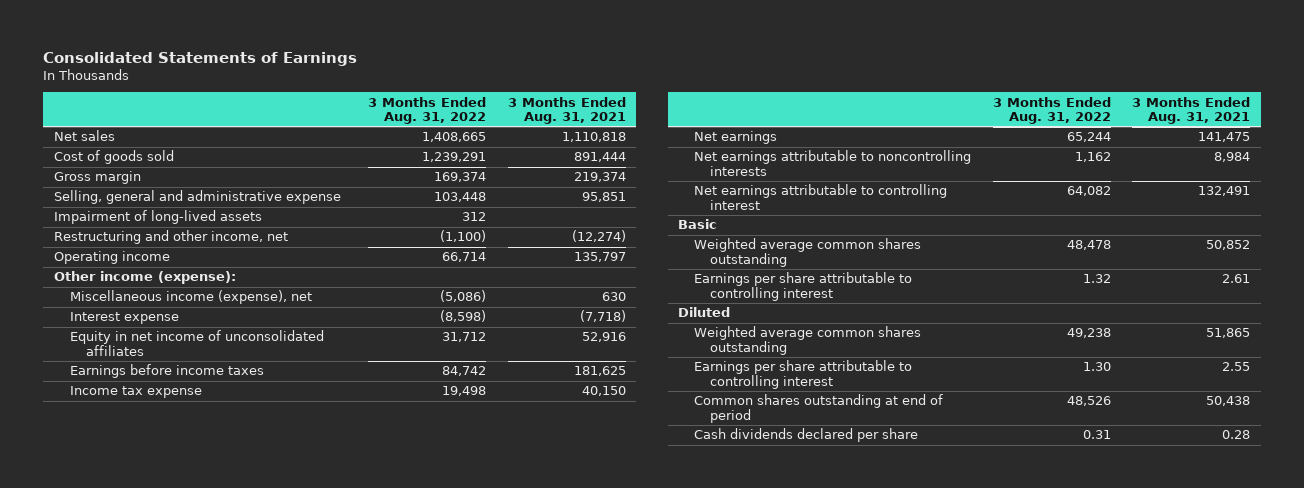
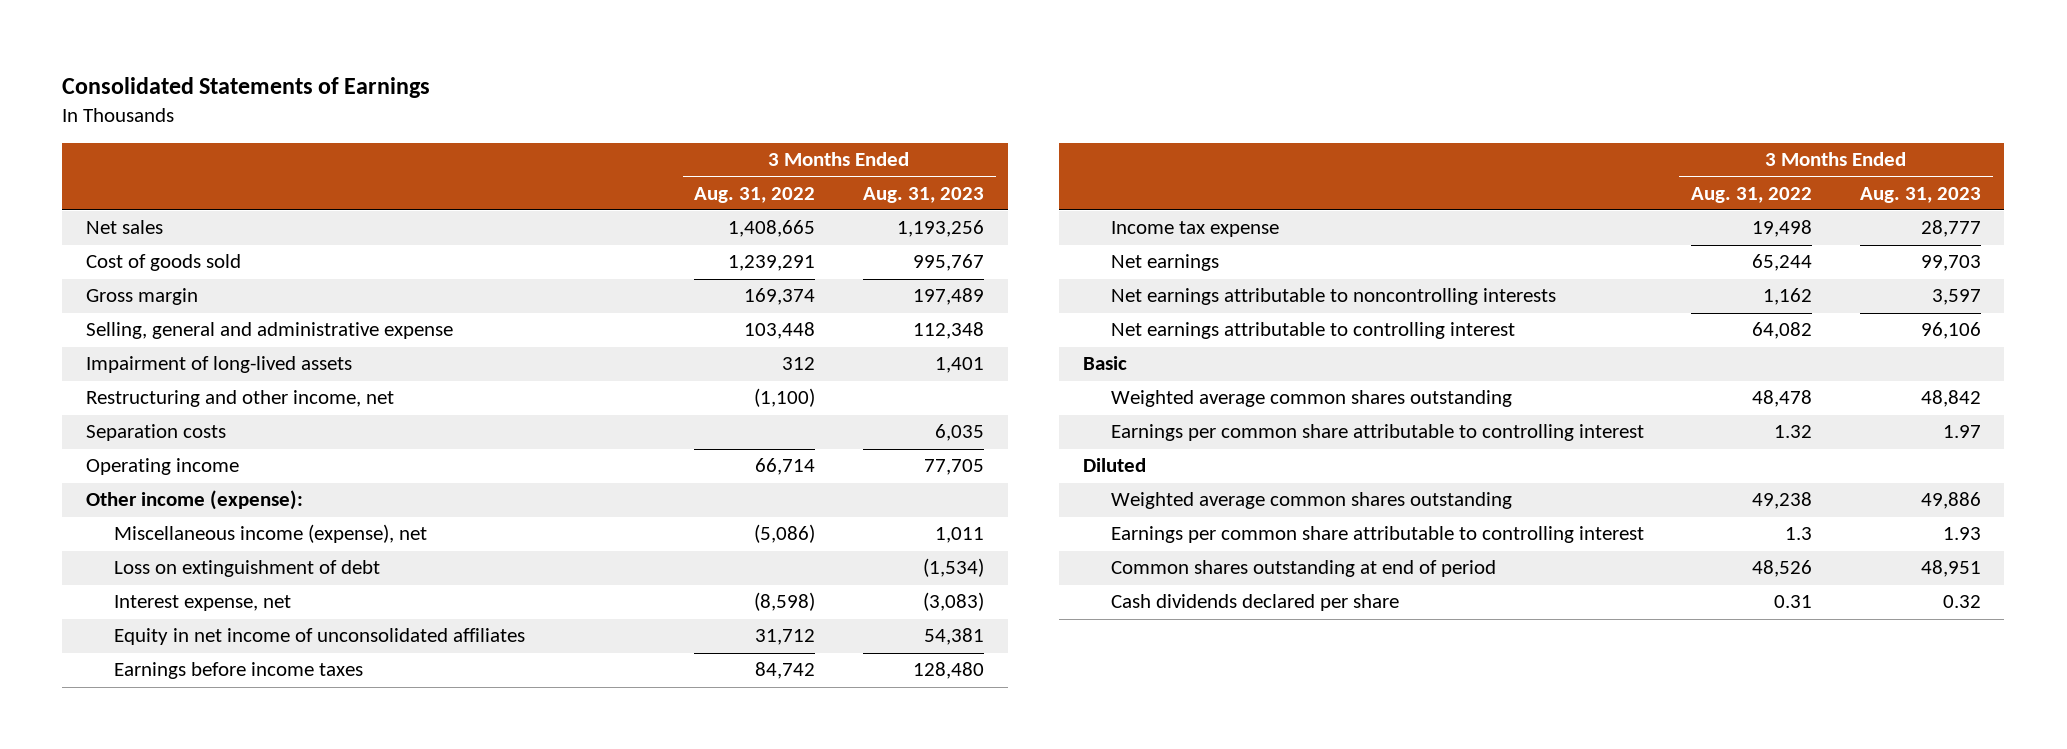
- | 3 Months Ended Aug. 31, 2022 | 3 Months Ended Aug. 31, 2021
+ | 3 Months Ended Aug. 31, 2022 | 3 Months Ended Aug. 31, 2023
+ Separation costs | | 6,035
- Interest expense | (8,598) | (7,718)
+ Loss on extinguishment of debt | | (1,534)
+ Interest expense, net | (8,598) | (3,083)
- Earnings per share attributable to controlling interest | 1.32 | 2.61
+ Earnings per common share attributable to controlling interest | 1.32 | 1.97
- Earnings per share attributable to controlling interest | 1.30 | 2.55
+ Earnings per common share attributable to controlling interest | 1.3 | 1.93

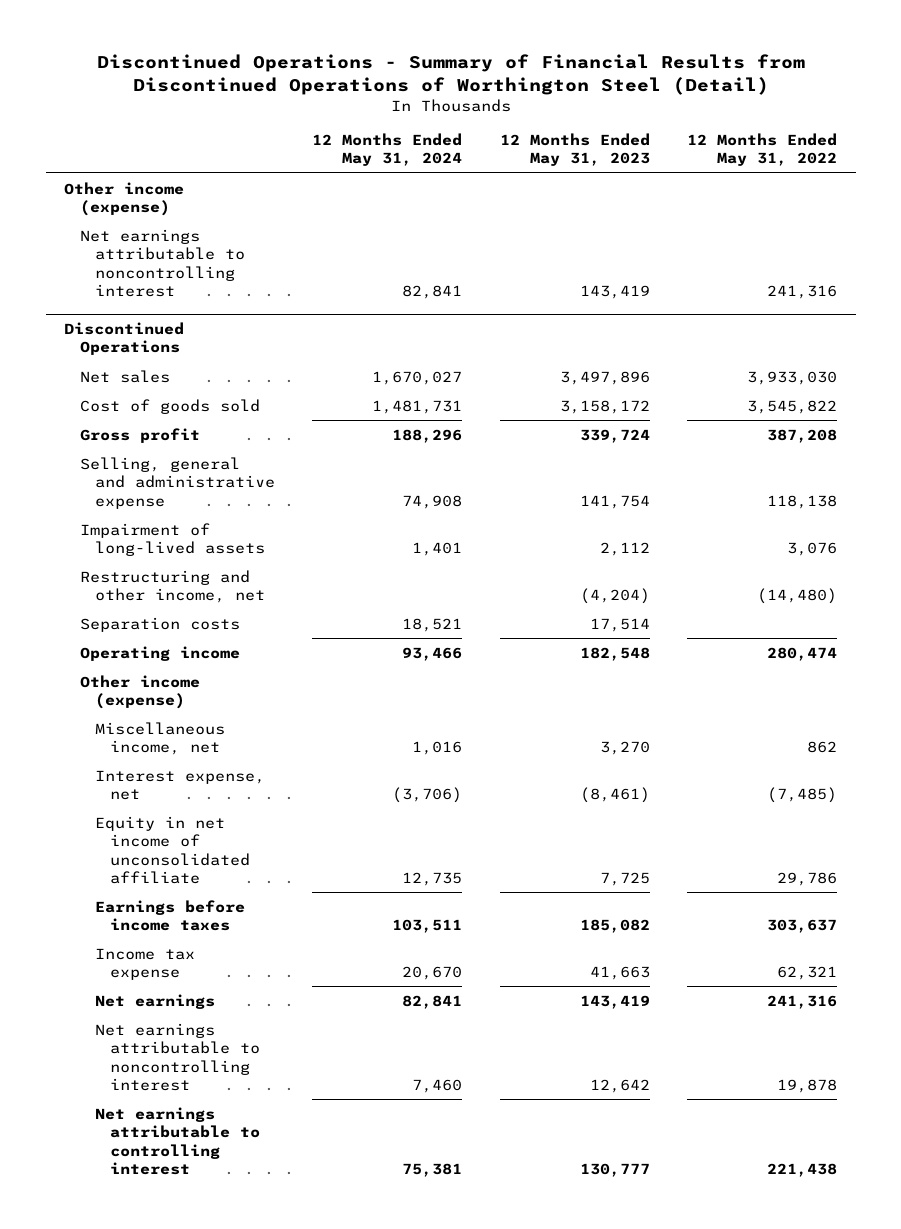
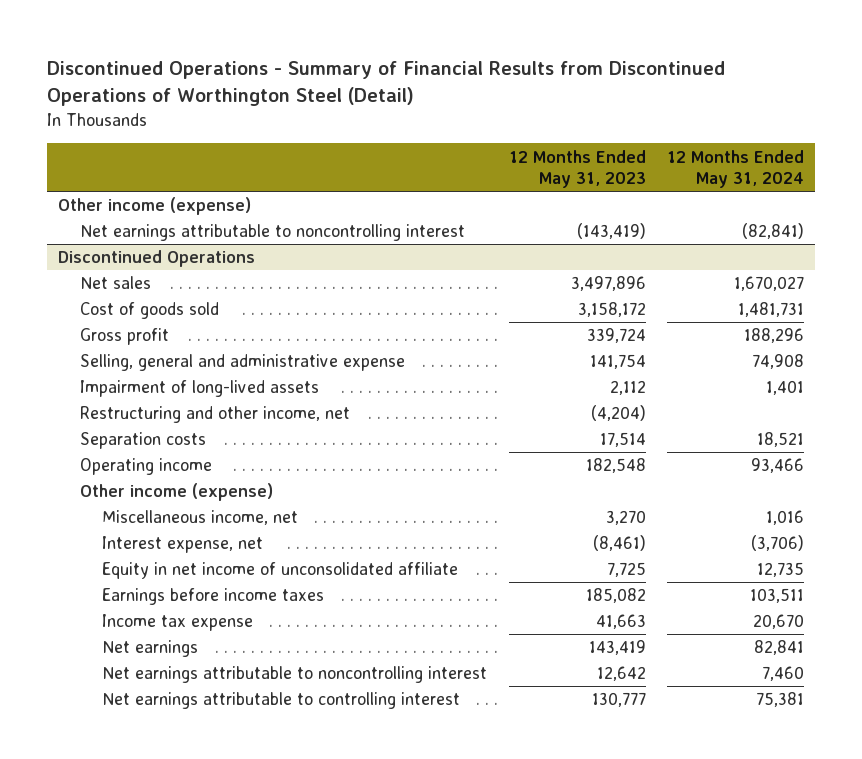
- | 12 Months Ended May 31, 2024 | 12 Months Ended May 31, 2023 | 12 Months Ended May 31, 2022
+ | 12 Months Ended May 31, 2023 | 12 Months Ended May 31, 2024
- Net earnings attributable to noncontrolling interest | 82,841 | 143,419 | 241,316
+ Net earnings attributable to noncontrolling interest | (143,419) | (82,841)

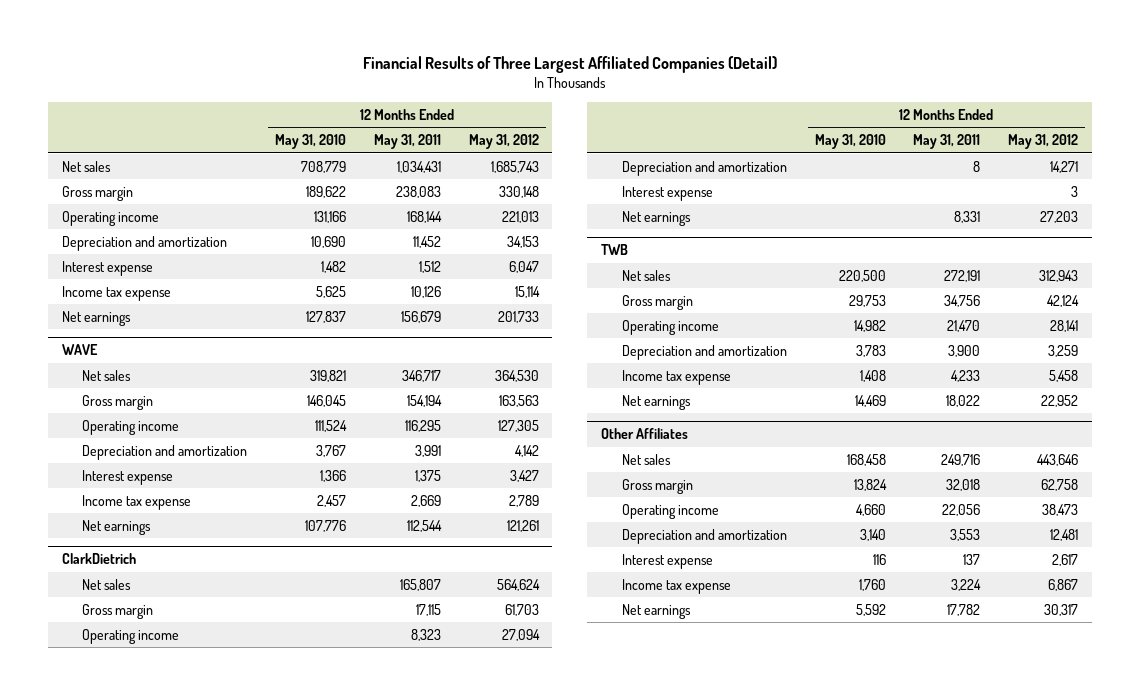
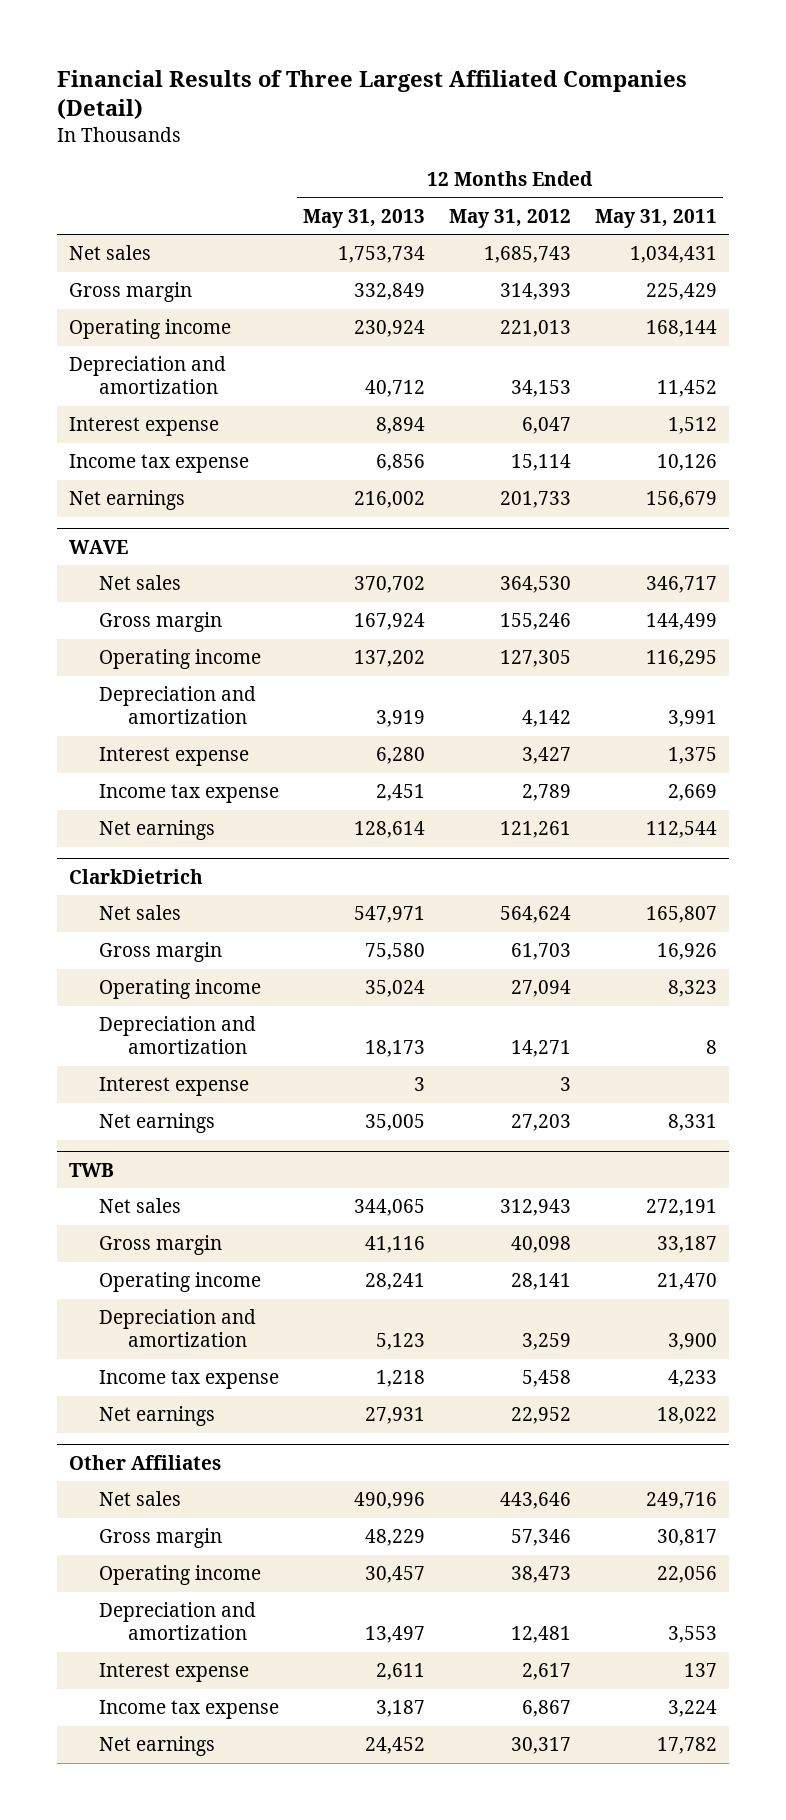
- | 12 Months Ended May 31, 2010 | 12 Months Ended May 31, 2011 | 12 Months Ended May 31, 2012
+ | 12 Months Ended May 31, 2013 | 12 Months Ended May 31, 2012 | 12 Months Ended May 31, 2011
- Gross margin | 189,622 | 238,083 | 330,148
+ Gross margin | 332,849 | 314,393 | 225,429
@ WAVE
- Gross margin | 146,045 | 154,194 | 163,563
+ Gross margin | 167,924 | 155,246 | 144,499
@ ClarkDietrich
- Gross margin | | 17,115 | 61,703
+ Gross margin | 75,580 | 61,703 | 16,926
@ TWB
- Gross margin | 29,753 | 34,756 | 42,124
+ Gross margin | 41,116 | 40,098 | 33,187
@ Other Affiliates
- Gross margin | 13,824 | 32,018 | 62,758
+ Gross margin | 48,229 | 57,346 | 30,817

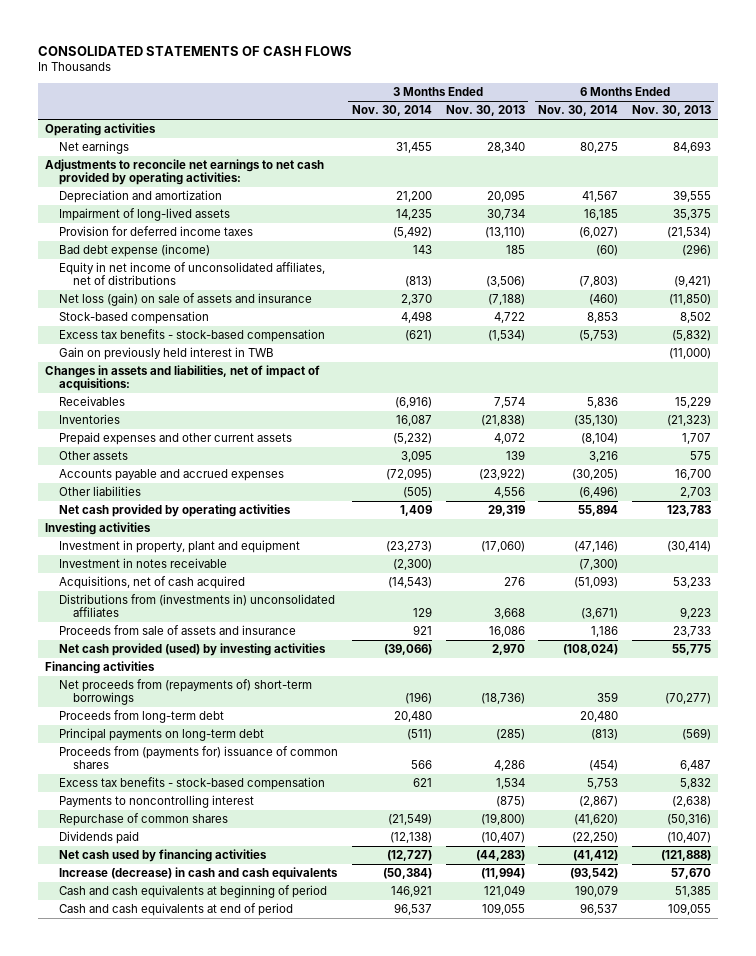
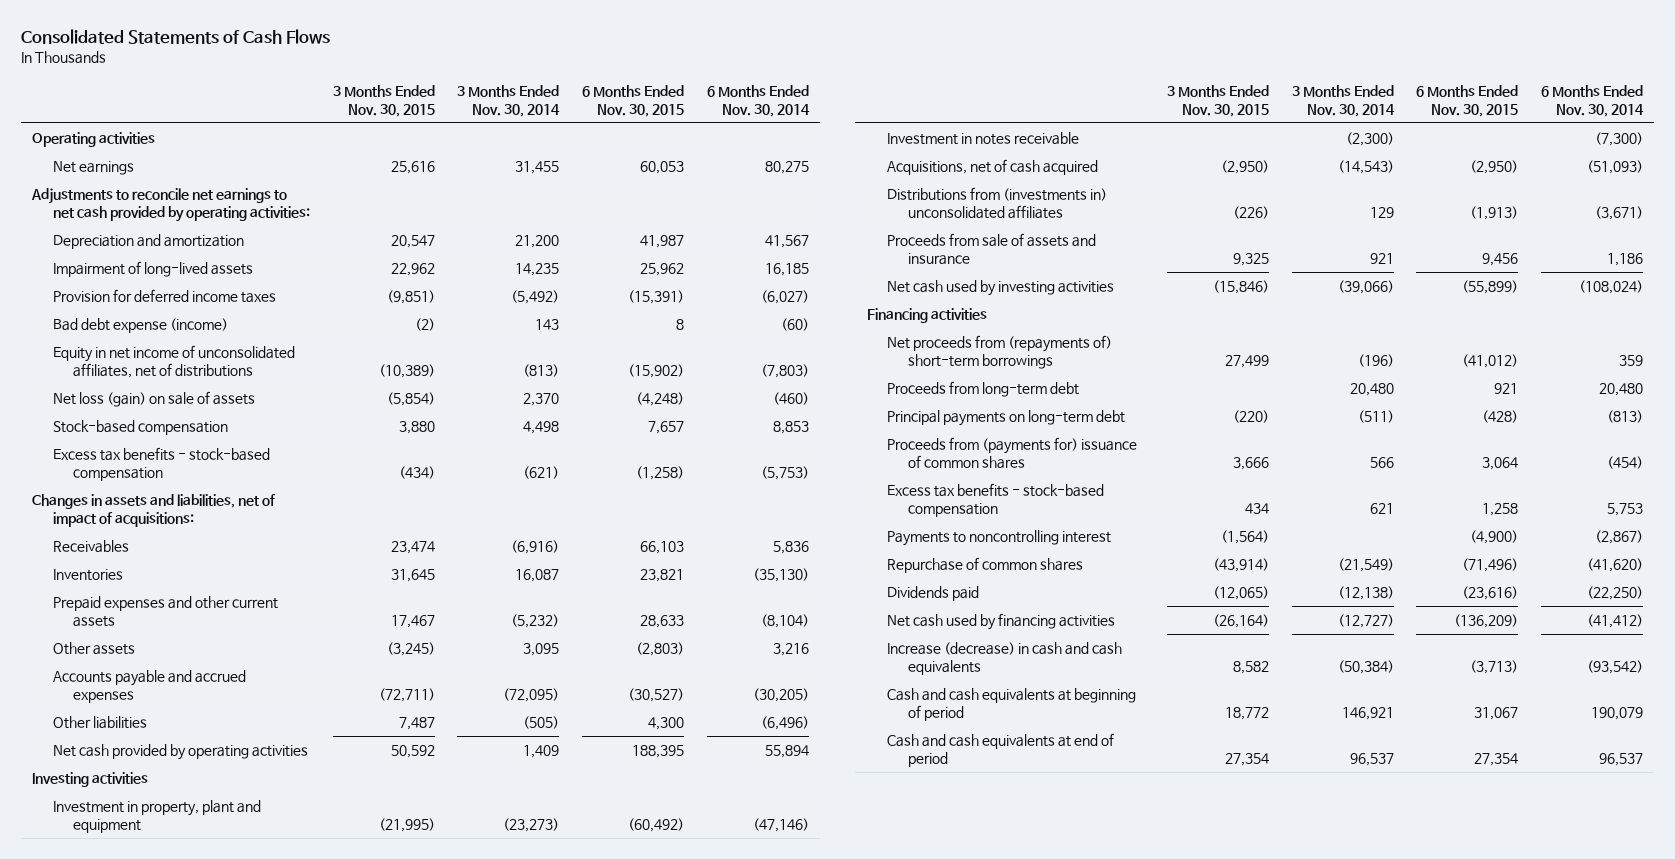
- CONSOLIDATED STATEMENTS OF CASH FLOWS
+ Consolidated Statements of Cash Flows
- | 3 Months Ended Nov. 30, 2014 | 3 Months Ended Nov. 30, 2013 | 6 Months Ended Nov. 30, 2014 | 6 Months Ended Nov. 30, 2013
+ | 3 Months Ended Nov. 30, 2015 | 3 Months Ended Nov. 30, 2014 | 6 Months Ended Nov. 30, 2015 | 6 Months Ended Nov. 30, 2014
- Net loss (gain) on sale of assets and insurance | 2,370 | (7,188) | (460) | (11,850)
+ Net loss (gain) on sale of assets | (5,854) | 2,370 | (4,248) | (460)
- Gain on previously held interest in TWB | | | | (11,000)
- Net cash provided (used) by investing activities | (39,066) | 2,970 | (108,024) | 55,775
+ Net cash used by investing activities | (15,846) | (39,066) | (55,899) | (108,024)

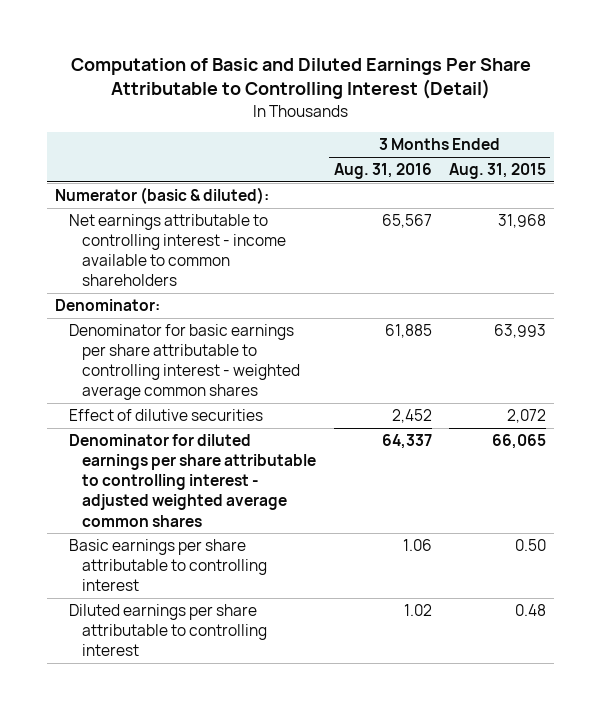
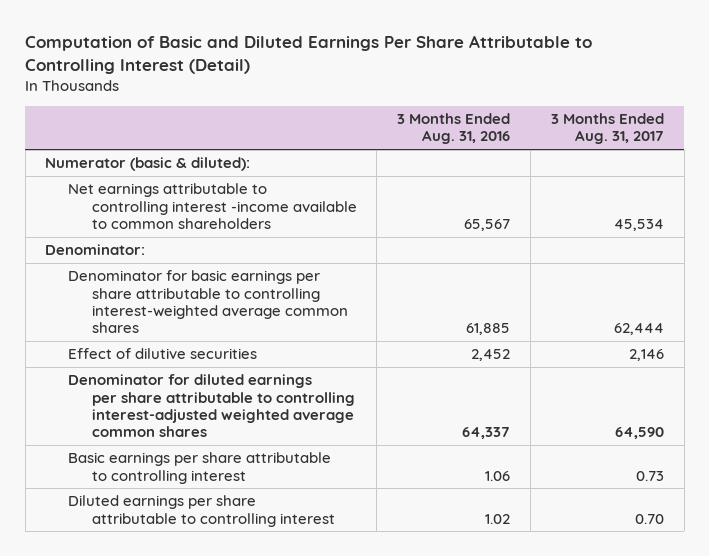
- | 3 Months Ended Aug. 31, 2016 | 3 Months Ended Aug. 31, 2015
+ | 3 Months Ended Aug. 31, 2016 | 3 Months Ended Aug. 31, 2017
- Net earnings attributable to controlling interest - income available to common shareholders | 65,567 | 31,968
+ Net earnings attributable to controlling interest -income available to common shareholders | 65,567 | 45,534
- Denominator for basic earnings per share attributable to controlling interest - weighted average common shares | 61,885 | 63,993
+ Denominator for basic earnings per share attributable to controlling interest-weighted average common shares | 61,885 | 62,444
- Denominator for diluted earnings per share attributable to controlling interest - adjusted weighted average common shares | 64,337 | 66,065
+ Denominator for diluted earnings per share attributable to controlling interest-adjusted weighted average common shares | 64,337 | 64,590

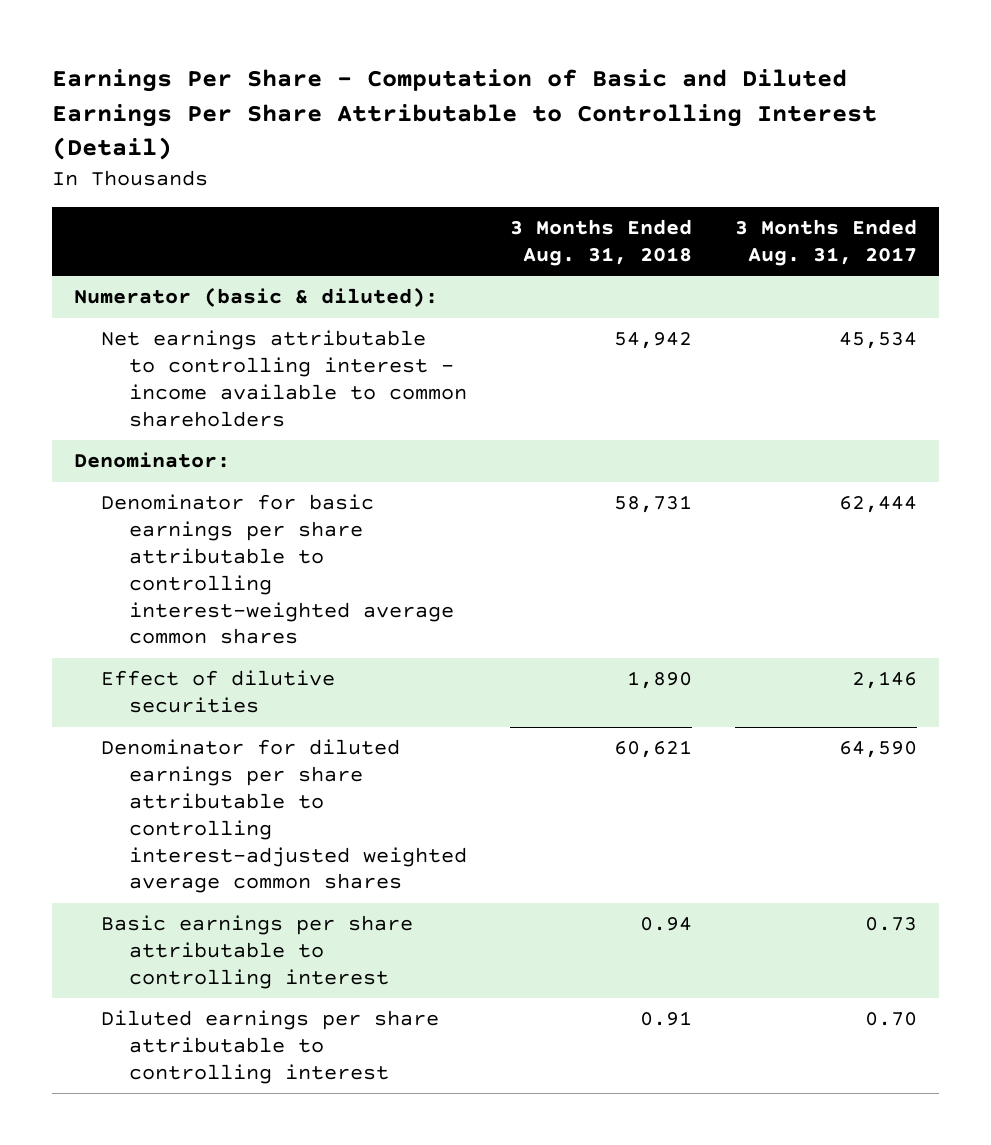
- Computation of Basic and Diluted Earnings Per Share Attributable to Controlling Interest (Detail)
+ Earnings Per Share - Computation of Basic and Diluted Earnings Per Share Attributable to Controlling Interest (Detail)
- | 3 Months Ended Aug. 31, 2016 | 3 Months Ended Aug. 31, 2017
+ | 3 Months Ended Aug. 31, 2018 | 3 Months Ended Aug. 31, 2017
- Net earnings attributable to controlling interest -income available to common shareholders | 65,567 | 45,534
+ Net earnings attributable to controlling interest - income available to common shareholders | 54,942 | 45,534

